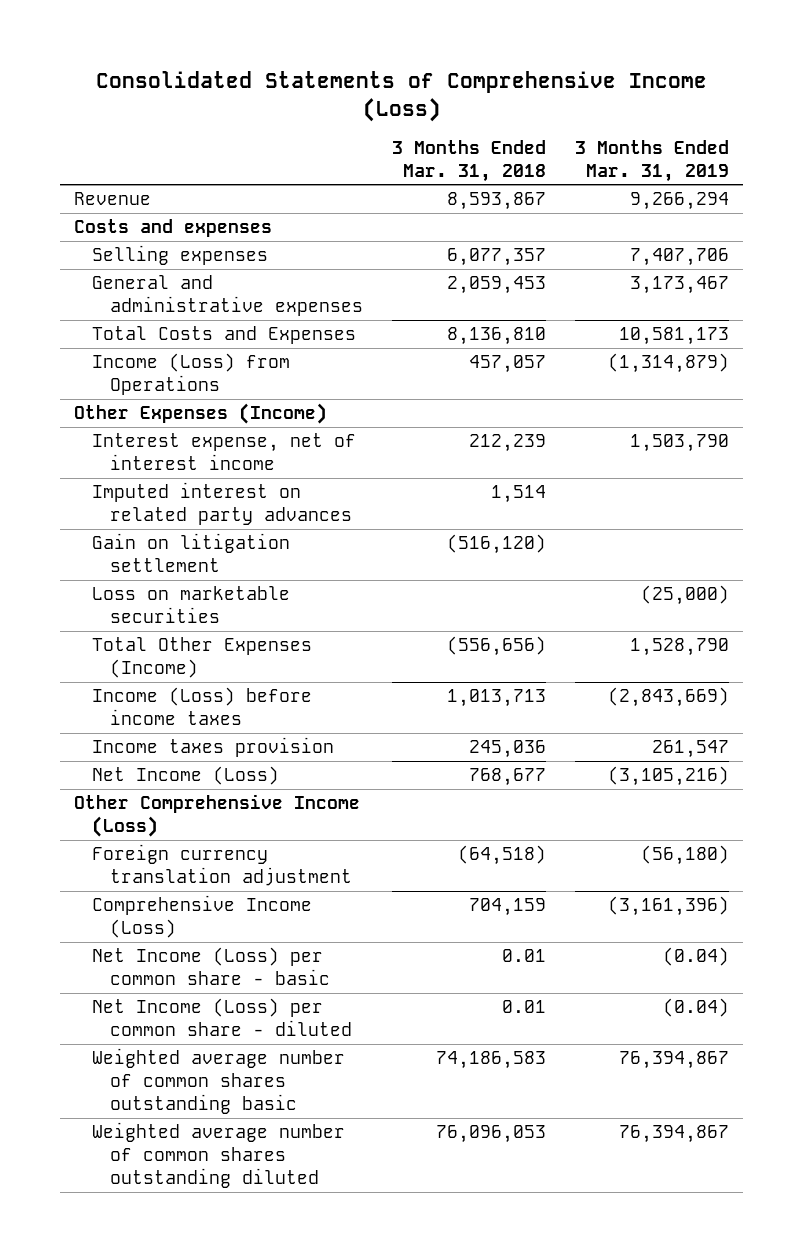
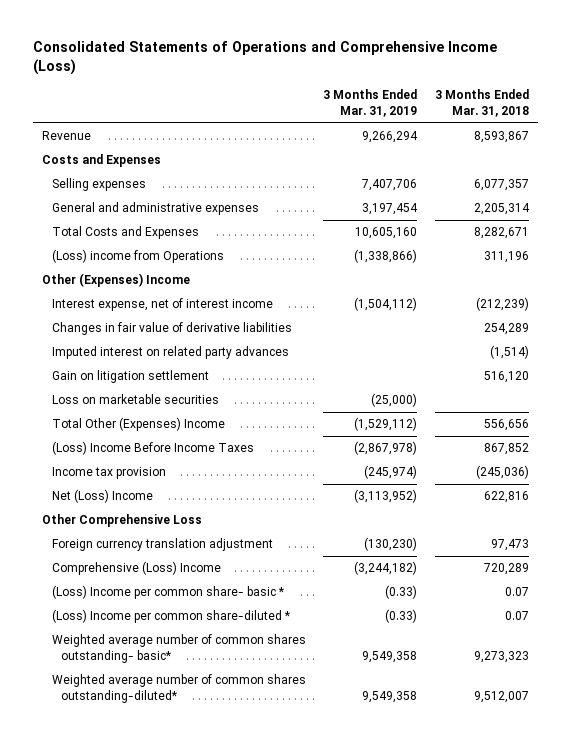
- Consolidated Statements of Comprehensive Income (Loss)
+ Consolidated Statements of Operations and Comprehensive Income (Loss)
- | 3 Months Ended Mar. 31, 2018 | 3 Months Ended Mar. 31, 2019
+ | 3 Months Ended Mar. 31, 2019 | 3 Months Ended Mar. 31, 2018
- Costs and expenses
+ Costs and Expenses
- General and administrative expenses | 2,059,453 | 3,173,467
- Total Costs and Expenses | 8,136,810 | 10,581,173
- Income (Loss) from Operations | 457,057 | (1,314,879)
- Other Expenses (Income)
- Interest expense, net of interest income | 212,239 | 1,503,790
- Imputed interest on related party advances | 1,514 |
- Gain on litigation settlement | (516,120) |
+ General and administrative expenses | 3,197,454 | 2,205,314
+ Total Costs and Expenses | 10,605,160 | 8,282,671
+ (Loss) income from Operations | (1,338,866) | 311,196
+ Other (Expenses) Income
+ Interest expense, net of interest income | (1,504,112) | (212,239)
+ Changes in fair value of derivative liabilities | | 254,289
+ Imputed interest on related party advances | | (1,514)
+ Gain on litigation settlement | | 516,120
- Total Other Expenses (Income) | (556,656) | 1,528,790
- Income (Loss) before income taxes | 1,013,713 | (2,843,669)
- Income taxes provision | 245,036 | 261,547
- Net Income (Loss) | 768,677 | (3,105,216)
- Other Comprehensive Income (Loss)
- Foreign currency translation adjustment | (64,518) | (56,180)
- Comprehensive Income (Loss) | 704,159 | (3,161,396)
- Net Income (Loss) per common share - basic | 0.01 | (0.04)
- Net Income (Loss) per common share - diluted | 0.01 | (0.04)
- Weighted average number of common shares outstanding basic | 74,186,583 | 76,394,867
- Weighted average number of common shares outstanding diluted | 76,096,053 | 76,394,867
+ Total Other (Expenses) Income | (1,529,112) | 556,656
+ (Loss) Income Before Income Taxes | (2,867,978) | 867,852
+ Income tax provision | (245,974) | (245,036)
+ Net (Loss) Income | (3,113,952) | 622,816
+ Other Comprehensive Loss
+ Foreign currency translation adjustment | (130,230) | 97,473
+ Comprehensive (Loss) Income | (3,244,182) | 720,289
+ (Loss) Income per common share- basic * | (0.33) | 0.07
+ (Loss) Income per common share-diluted * | (0.33) | 0.07
+ Weighted average number of common shares outstanding- basic* | 9,549,358 | 9,273,323
+ Weighted average number of common shares outstanding-diluted* | 9,549,358 | 9,512,007

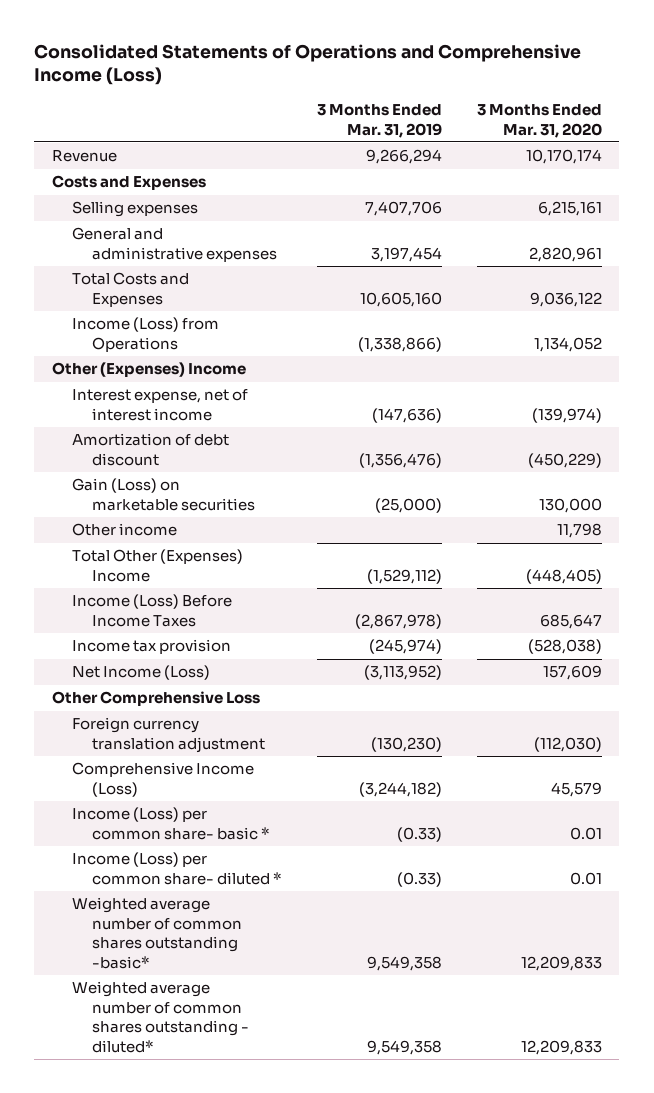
- | 3 Months Ended Mar. 31, 2019 | 3 Months Ended Mar. 31, 2018
+ | 3 Months Ended Mar. 31, 2019 | 3 Months Ended Mar. 31, 2020
- (Loss) income from Operations | (1,338,866) | 311,196
+ Income (Loss) from Operations | (1,338,866) | 1,134,052
- Interest expense, net of interest income | (1,504,112) | (212,239)
- Changes in fair value of derivative liabilities | | 254,289
- Imputed interest on related party advances | | (1,514)
- Gain on litigation settlement | | 516,120
- Loss on marketable securities | (25,000) |
+ Interest expense, net of interest income | (147,636) | (139,974)
+ Amortization of debt discount | (1,356,476) | (450,229)
+ Gain (Loss) on marketable securities | (25,000) | 130,000
+ Other income | | 11,798
- (Loss) Income Before Income Taxes | (2,867,978) | 867,852
+ Income (Loss) Before Income Taxes | (2,867,978) | 685,647
- Net (Loss) Income | (3,113,952) | 622,816
+ Net Income (Loss) | (3,113,952) | 157,609
- Comprehensive (Loss) Income | (3,244,182) | 720,289
- (Loss) Income per common share- basic * | (0.33) | 0.07
- (Loss) Income per common share-diluted * | (0.33) | 0.07
- Weighted average number of common shares outstanding- basic* | 9,549,358 | 9,273,323
- Weighted average number of common shares outstanding-diluted* | 9,549,358 | 9,512,007
+ Comprehensive Income (Loss) | (3,244,182) | 45,579
+ Income (Loss) per common share- basic * | (0.33) | 0.01
+ Income (Loss) per common share- diluted * | (0.33) | 0.01
+ Weighted average number of common shares outstanding -basic* | 9,549,358 | 12,209,833
+ Weighted average number of common shares outstanding - diluted* | 9,549,358 | 12,209,833

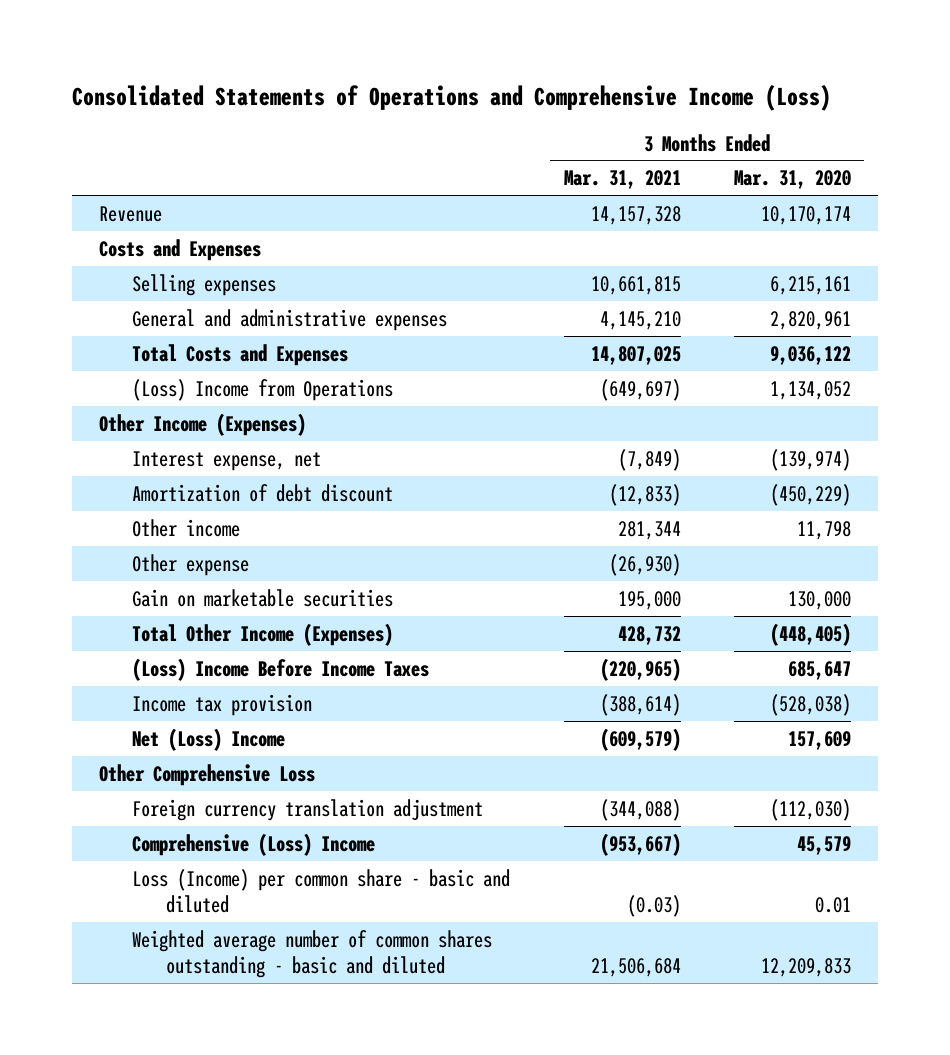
- | 3 Months Ended Mar. 31, 2019 | 3 Months Ended Mar. 31, 2020
+ | 3 Months Ended Mar. 31, 2021 | 3 Months Ended Mar. 31, 2020
- Income (Loss) from Operations | (1,338,866) | 1,134,052
- Other (Expenses) Income
- Interest expense, net of interest income | (147,636) | (139,974)
+ (Loss) Income from Operations | (649,697) | 1,134,052
+ Other Income (Expenses)
+ Interest expense, net | (7,849) | (139,974)
- Gain (Loss) on marketable securities | (25,000) | 130,000
- Total Other (Expenses) Income | (1,529,112) | (448,405)
- Income (Loss) Before Income Taxes | (2,867,978) | 685,647
+ Other expense | (26,930) |
+ Gain on marketable securities | 195,000 | 130,000
+ Total Other Income (Expenses) | 428,732 | (448,405)
+ (Loss) Income Before Income Taxes | (220,965) | 685,647
- Net Income (Loss) | (3,113,952) | 157,609
+ Net (Loss) Income | (609,579) | 157,609
- Comprehensive Income (Loss) | (3,244,182) | 45,579
- Income (Loss) per common share- basic * | (0.33) | 0.01
- Income (Loss) per common share- diluted * | (0.33) | 0.01
- Weighted average number of common shares outstanding -basic* | 9,549,358 | 12,209,833
- Weighted average number of common shares outstanding - diluted* | 9,549,358 | 12,209,833
+ Comprehensive (Loss) Income | (953,667) | 45,579
+ Loss (Income) per common share - basic and diluted | (0.03) | 0.01
+ Weighted average number of common shares outstanding - basic and diluted | 21,506,684 | 12,209,833

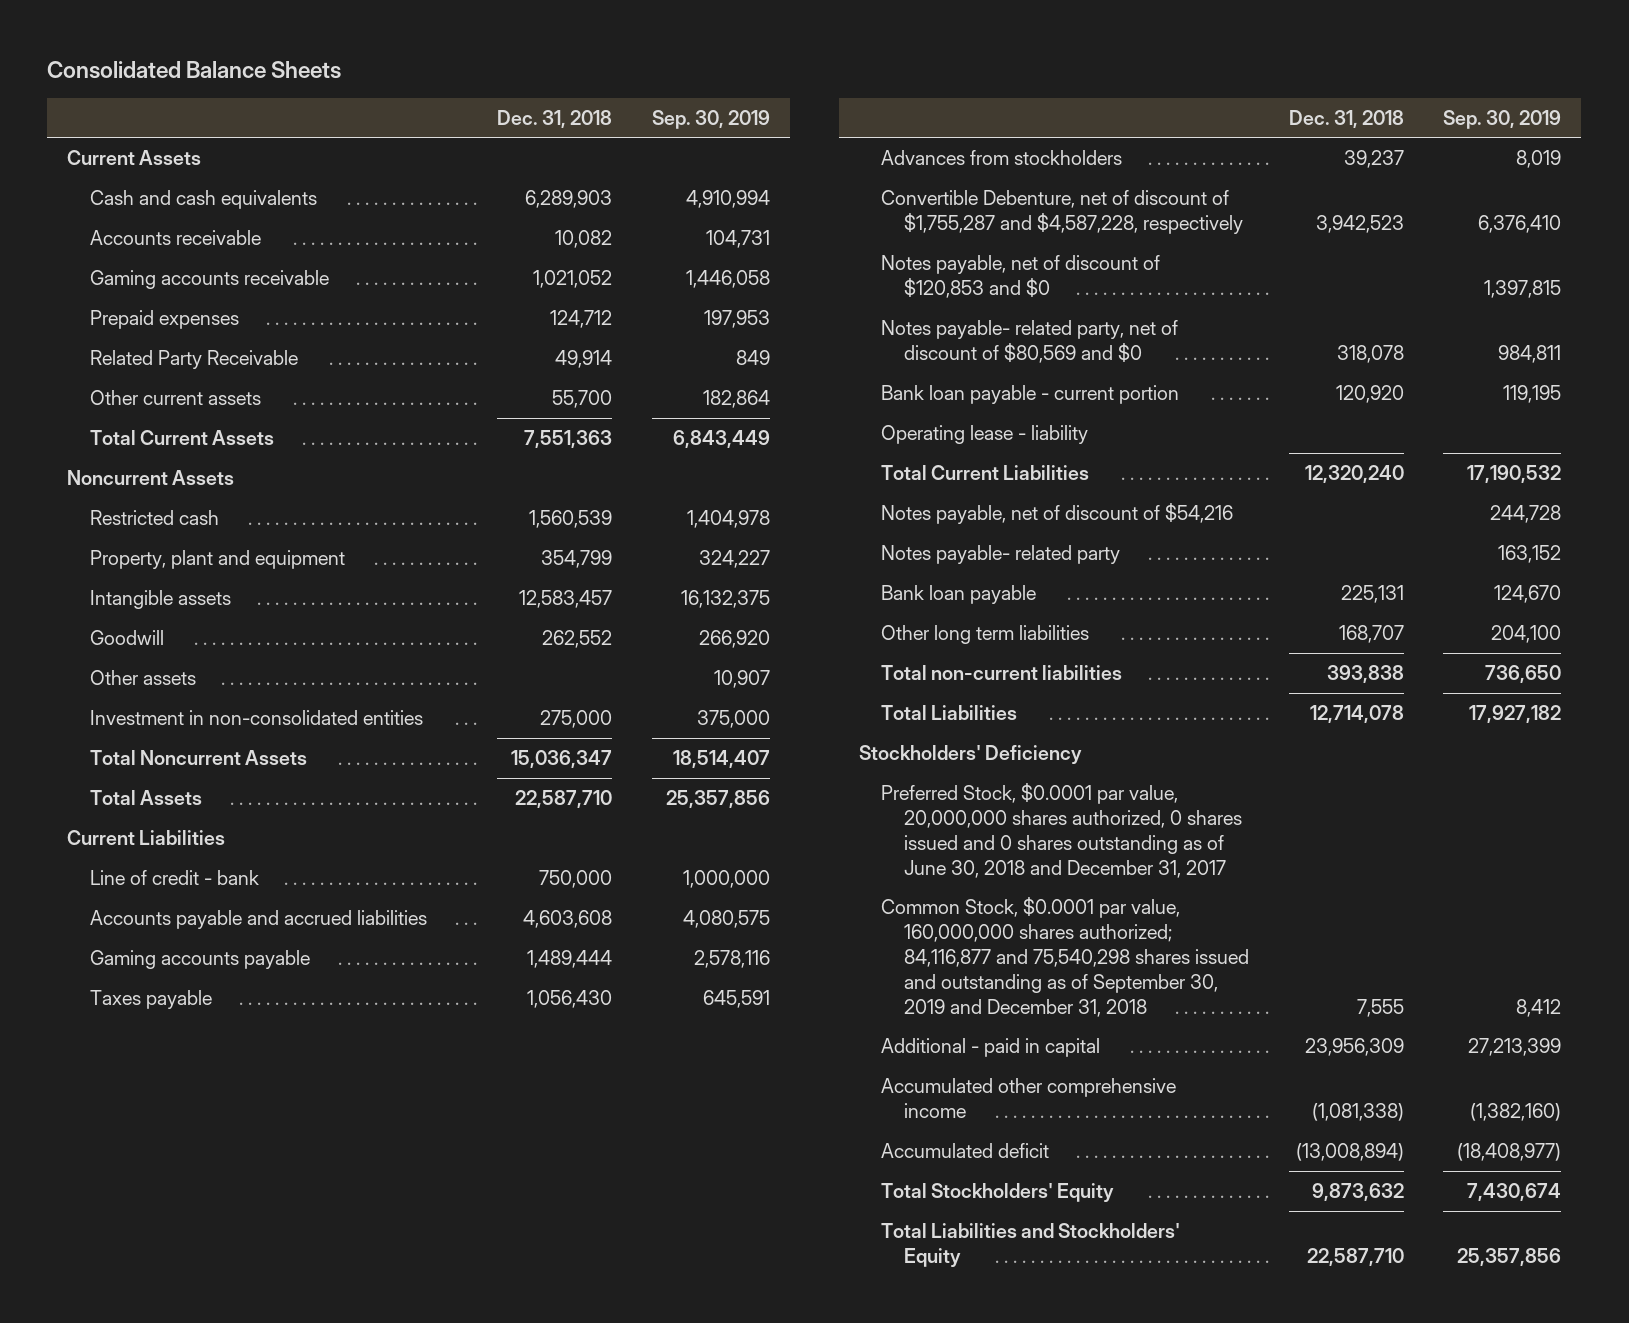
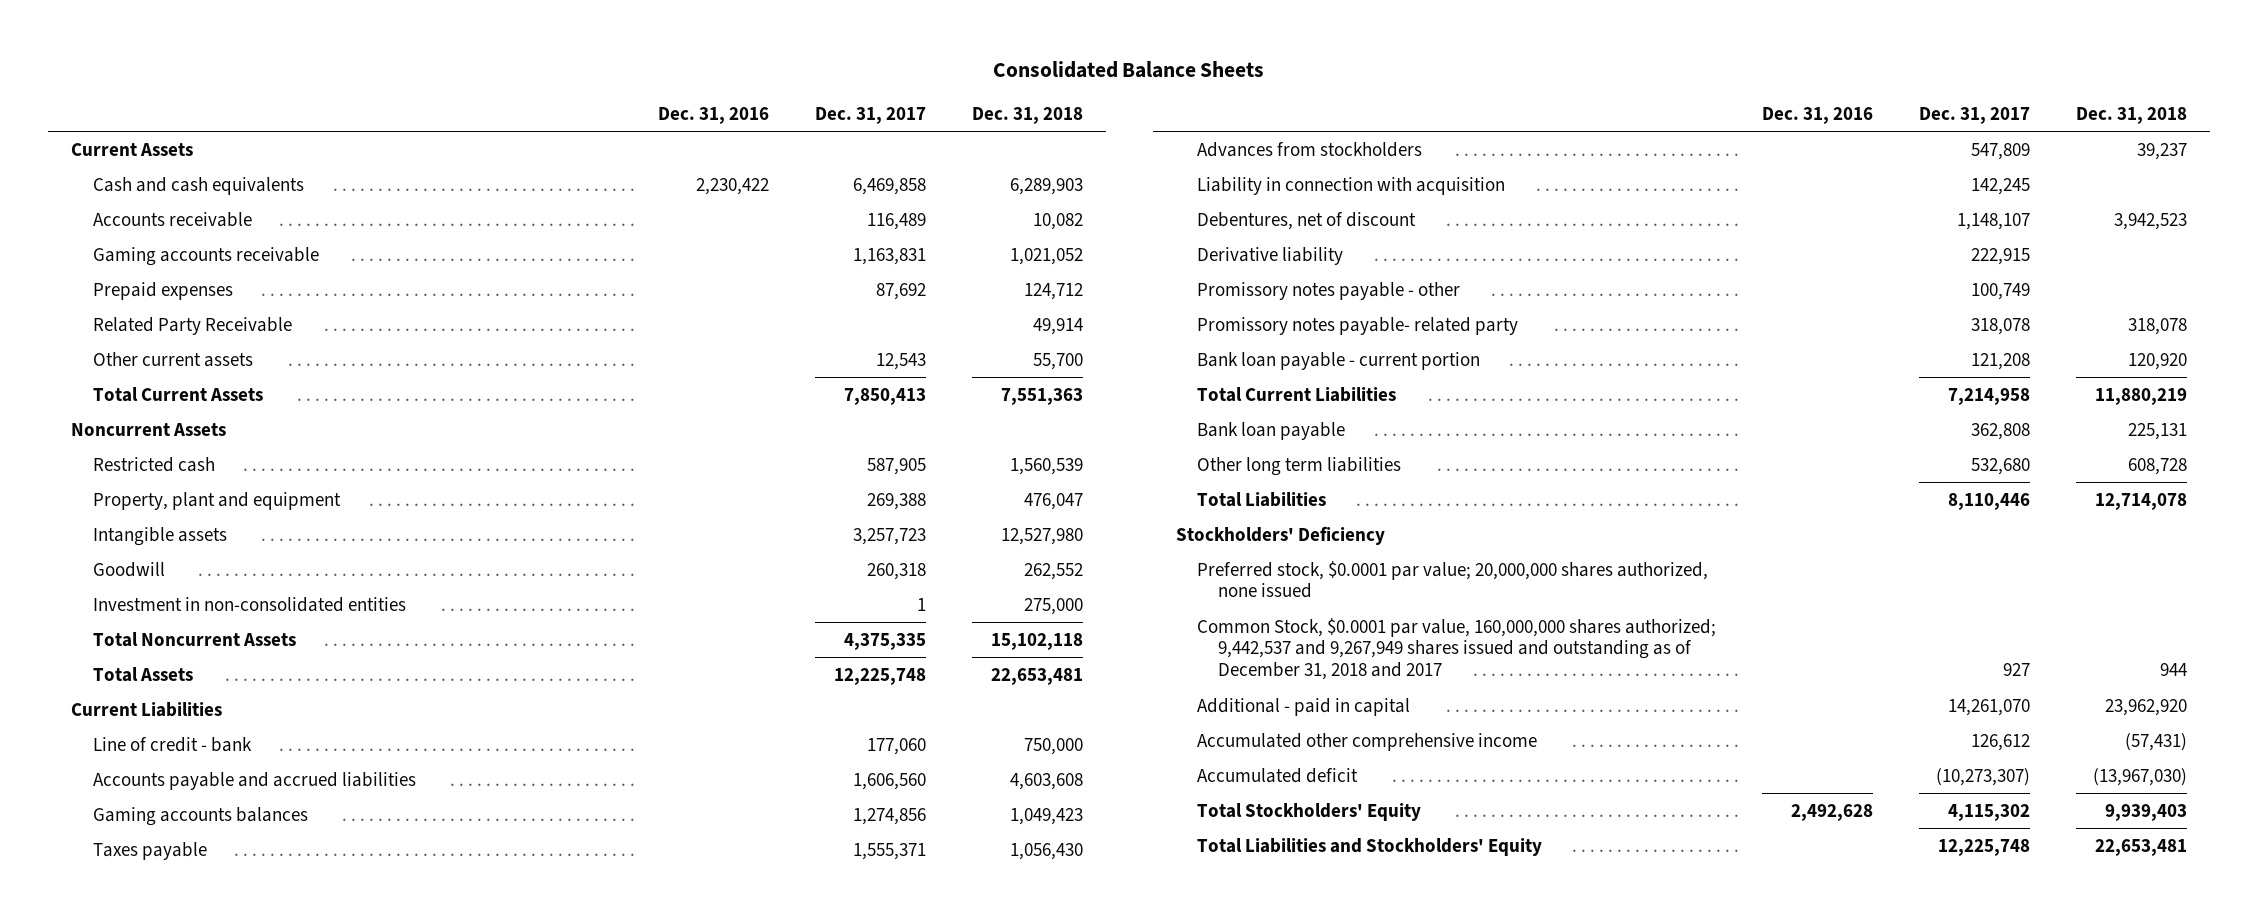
- | Dec. 31, 2018 | Sep. 30, 2019
+ | Dec. 31, 2016 | Dec. 31, 2017 | Dec. 31, 2018
- Property, plant and equipment | 354,799 | 324,227
- Intangible assets | 12,583,457 | 16,132,375
+ Property, plant and equipment | | 269,388 | 476,047
+ Intangible assets | | 3,257,723 | 12,527,980
- Other assets | | 10,907
- Total Noncurrent Assets | 15,036,347 | 18,514,407
- Total Assets | 22,587,710 | 25,357,856
+ Total Noncurrent Assets | | 4,375,335 | 15,102,118
+ Total Assets | | 12,225,748 | 22,653,481
- Gaming accounts payable | 1,489,444 | 2,578,116
+ Gaming accounts balances | | 1,274,856 | 1,049,423
- Convertible Debenture, net of discount of $1,755,287 and $4,587,228, respectively | 3,942,523 | 6,376,410
- Notes payable, net of discount of $120,853 and $0 | | 1,397,815
- Notes payable- related party, net of discount of $80,569 and $0 | 318,078 | 984,811
+ Liability in connection with acquisition | | 142,245 |
+ Debentures, net of discount | | 1,148,107 | 3,942,523
+ Derivative liability | | 222,915 |
+ Promissory notes payable - other | | 100,749 |
+ Promissory notes payable- related party | | 318,078 | 318,078
- Operating lease - liability
- Total Current Liabilities | 12,320,240 | 17,190,532
- Notes payable, net of discount of $54,216 | | 244,728
- Notes payable- related party | | 163,152
+ Total Current Liabilities | | 7,214,958 | 11,880,219
- Other long term liabilities | 168,707 | 204,100
- Total non-current liabilities | 393,838 | 736,650
+ Other long term liabilities | | 532,680 | 608,728
- Preferred Stock, $0.0001 par value, 20,000,000 shares authorized, 0 shares issued and 0 shares outstanding as of June 30, 2018 and December 31, 2017
- Common Stock, $0.0001 par value, 160,000,000 shares authorized; 84,116,877 and 75,540,298 shares issued and outstanding as of September 30, 2019 and December 31, 2018 | 7,555 | 8,412
- Additional - paid in capital | 23,956,309 | 27,213,399
- Accumulated other comprehensive income | (1,081,338) | (1,382,160)
- Accumulated deficit | (13,008,894) | (18,408,977)
- Total Stockholders' Equity | 9,873,632 | 7,430,674
- Total Liabilities and Stockholders' Equity | 22,587,710 | 25,357,856
+ Preferred stock, $0.0001 par value; 20,000,000 shares authorized, none issued
+ Common Stock, $0.0001 par value, 160,000,000 shares authorized; 9,442,537 and 9,267,949 shares issued and outstanding as of December 31, 2018 and 2017 | | 927 | 944
+ Additional - paid in capital | | 14,261,070 | 23,962,920
+ Accumulated other comprehensive income | | 126,612 | (57,431)
+ Accumulated deficit | | (10,273,307) | (13,967,030)
+ Total Stockholders' Equity | 2,492,628 | 4,115,302 | 9,939,403
+ Total Liabilities and Stockholders' Equity | | 12,225,748 | 22,653,481

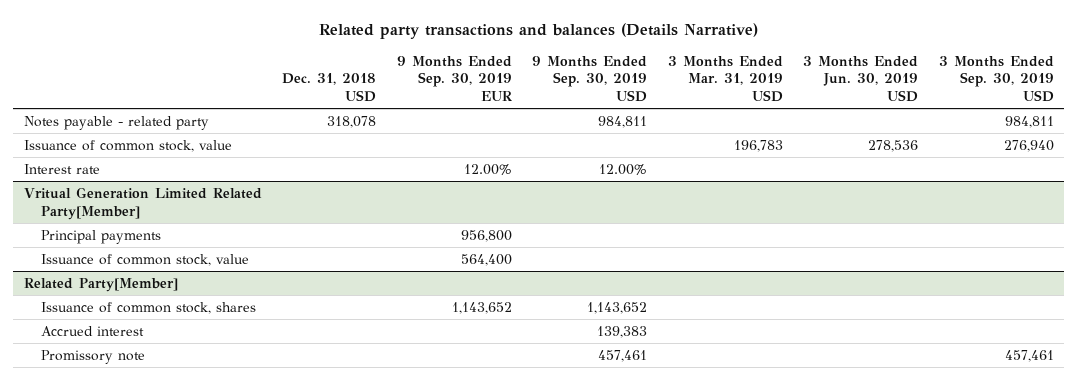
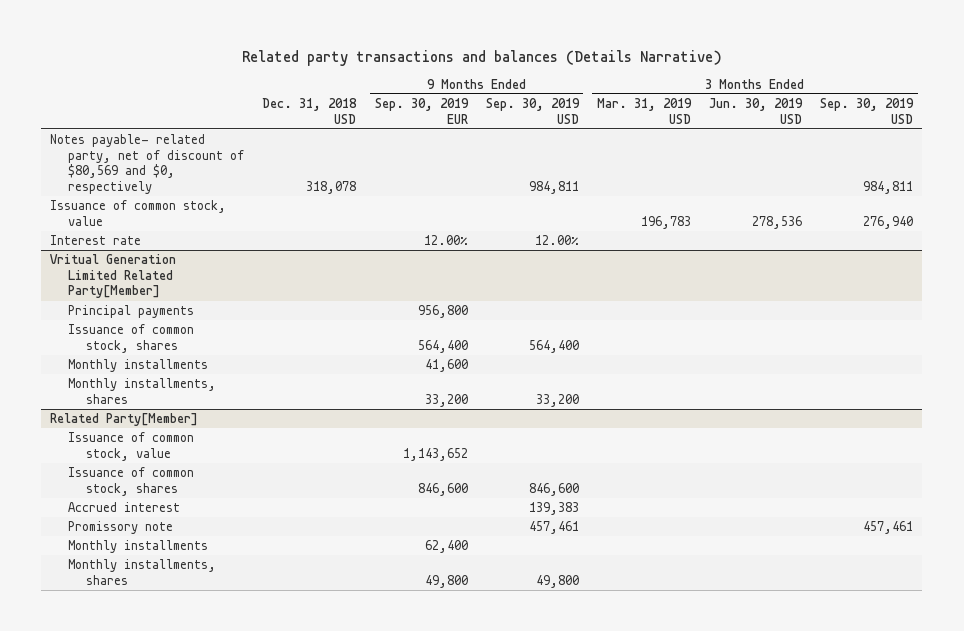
- Notes payable - related party | 318,078 | | 984,811 | | | 984,811
+ Notes payable- related party, net of discount of $80,569 and $0, respectively | 318,078 | | 984,811 | | | 984,811
@ Vritual Generation Limited Related Party[Member]
- Issuance of common stock, value | | 564,400 | | | |
+ Issuance of common stock, shares | | 564,400 | 564,400 | | |
+ Monthly installments | | 41,600 | | | |
+ Monthly installments, shares | | 33,200 | 33,200 | | |
@ Related Party[Member]
- Issuance of common stock, shares | | 1,143,652 | 1,143,652 | | |
+ Issuance of common stock, value | | 1,143,652 | | | |
+ Issuance of common stock, shares | | 846,600 | 846,600 | | |
+ Monthly installments | | 62,400 | | | |
+ Monthly installments, shares | | 49,800 | 49,800 | | |

